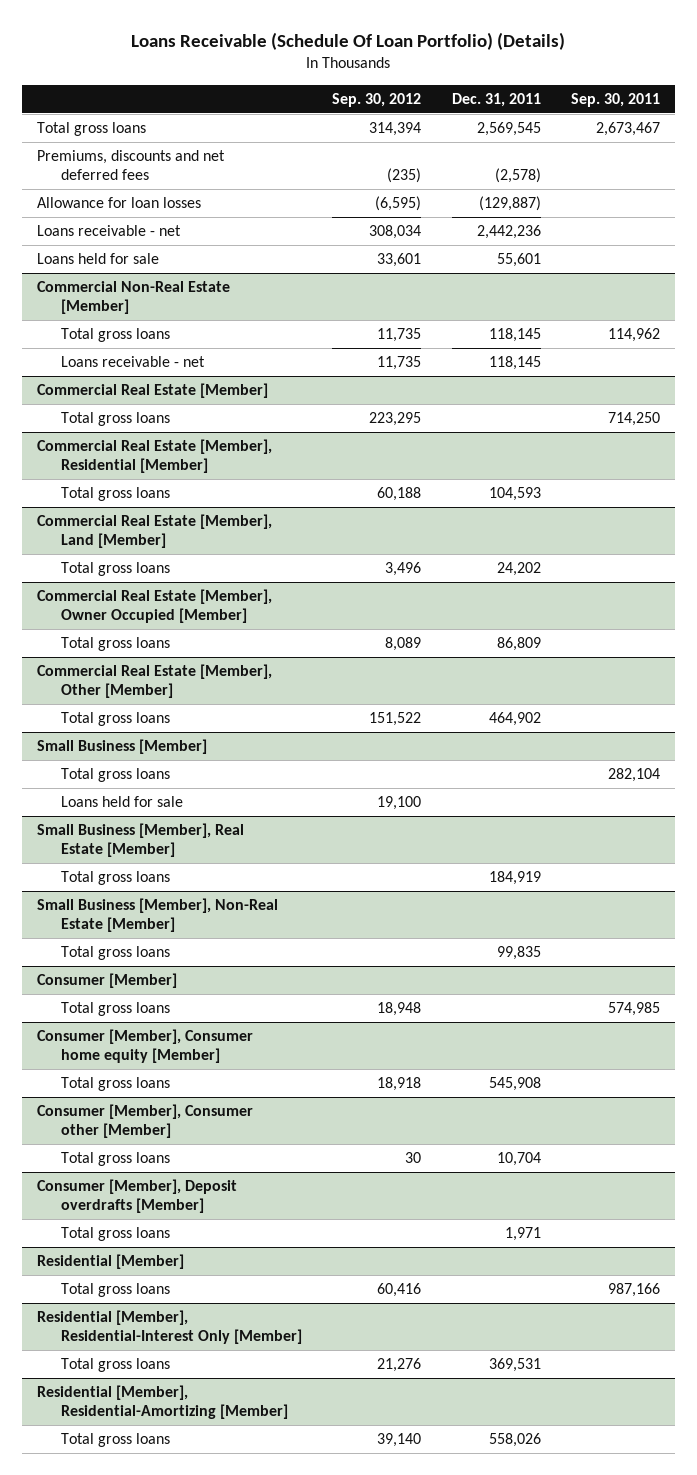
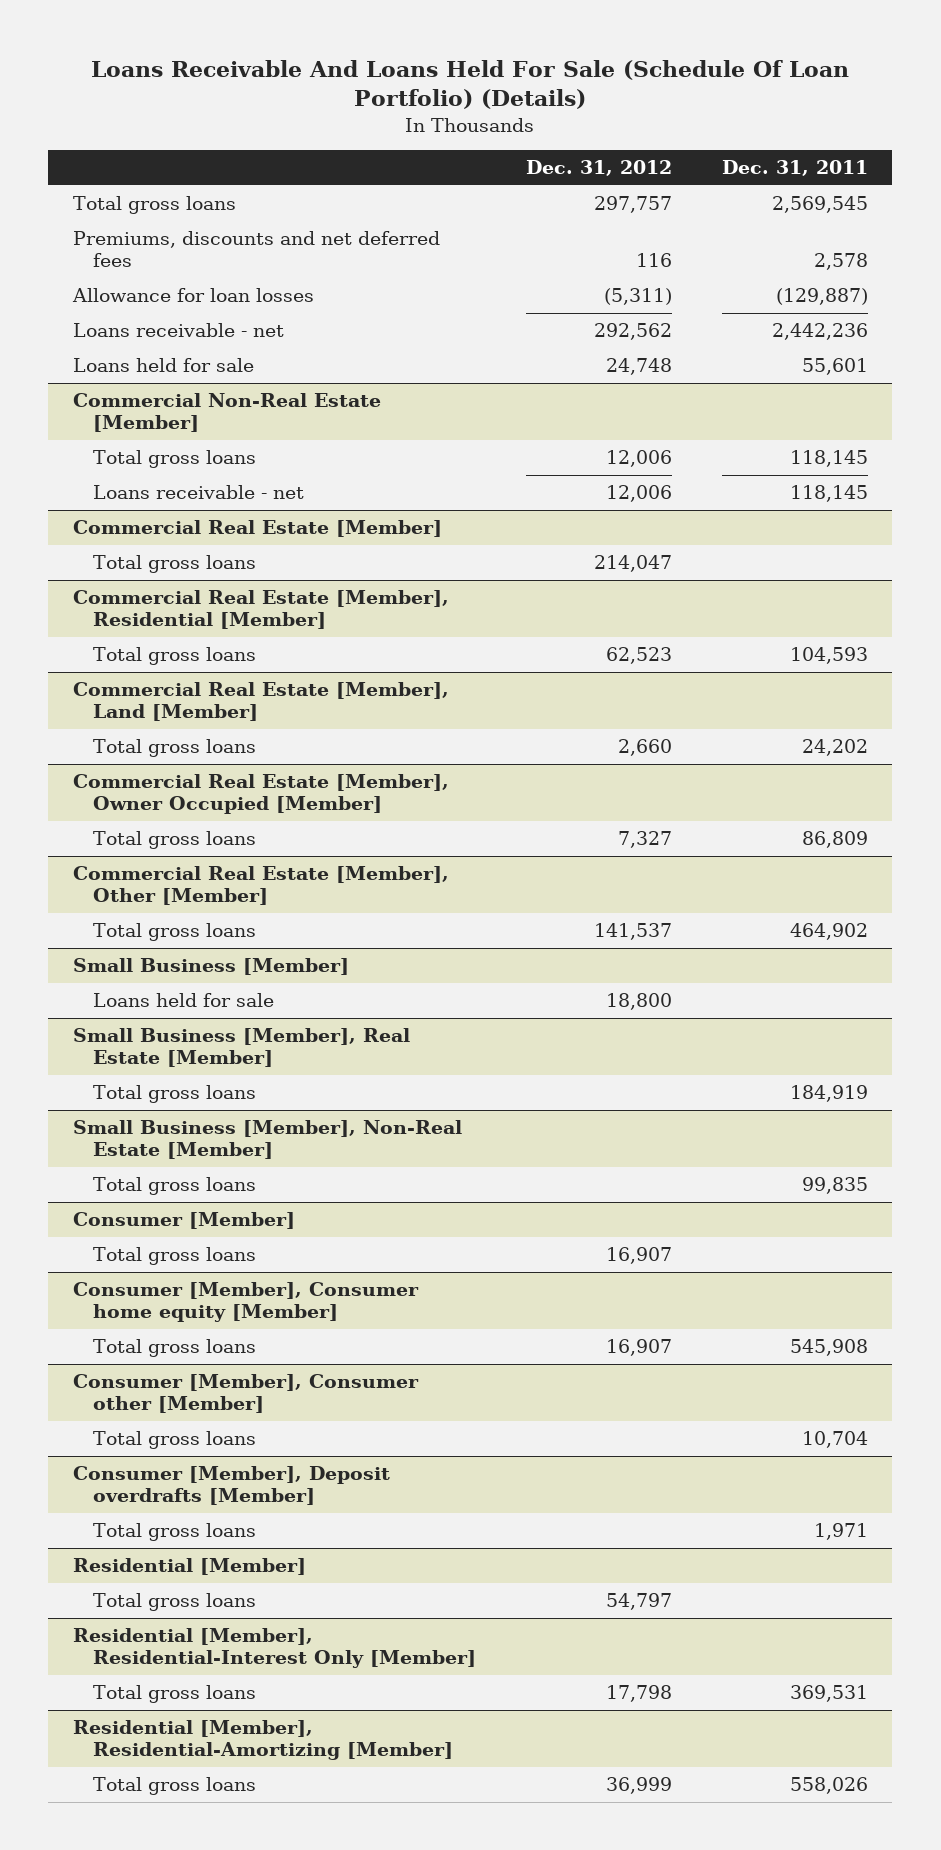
- Loans Receivable (Schedule Of Loan Portfolio) (Details)
+ Loans Receivable And Loans Held For Sale (Schedule Of Loan Portfolio) (Details)
- | Sep. 30, 2012 | Dec. 31, 2011 | Sep. 30, 2011
+ | Dec. 31, 2012 | Dec. 31, 2011
- Premiums, discounts and net deferred fees | (235) | (2,578) |
+ Premiums, discounts and net deferred fees | 116 | 2,578
@ Small Business [Member]
- Total gross loans | | | 282,104

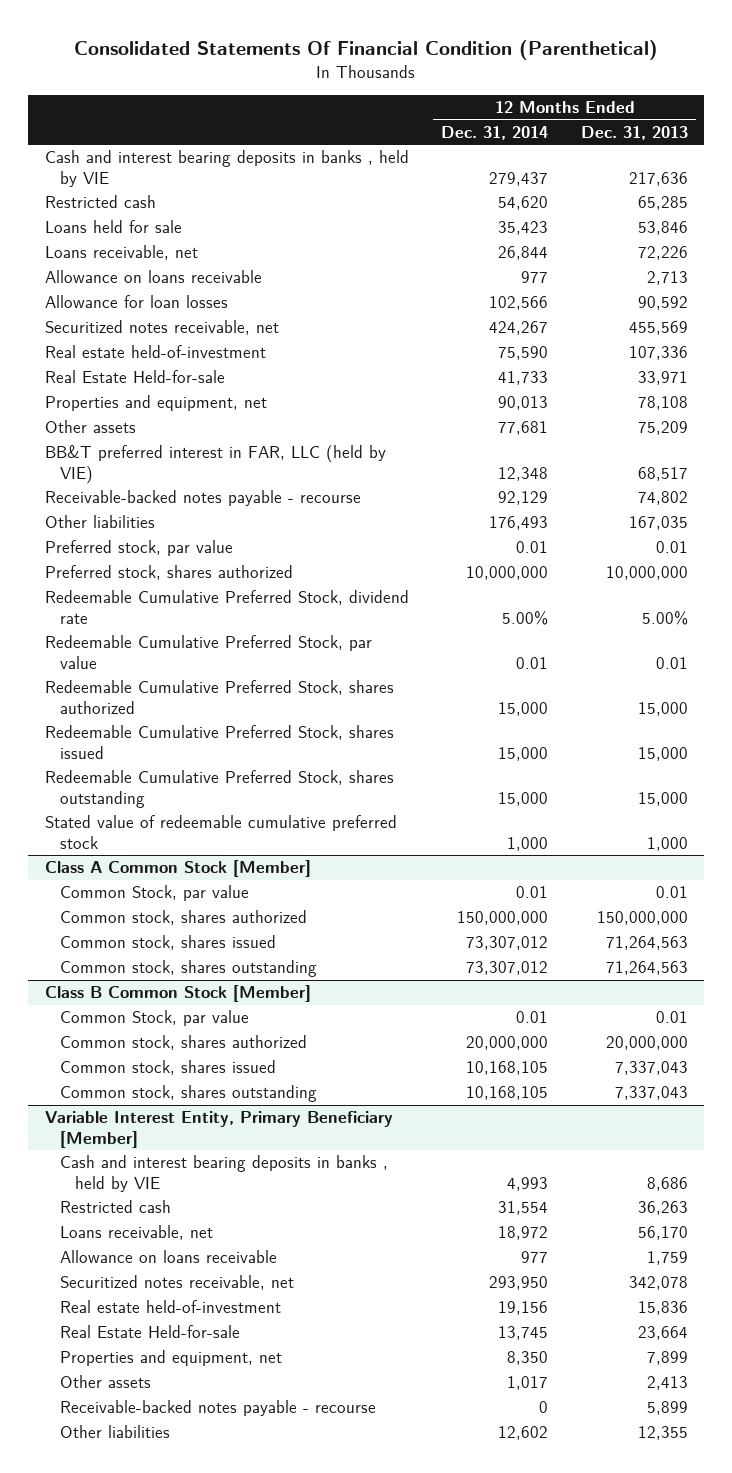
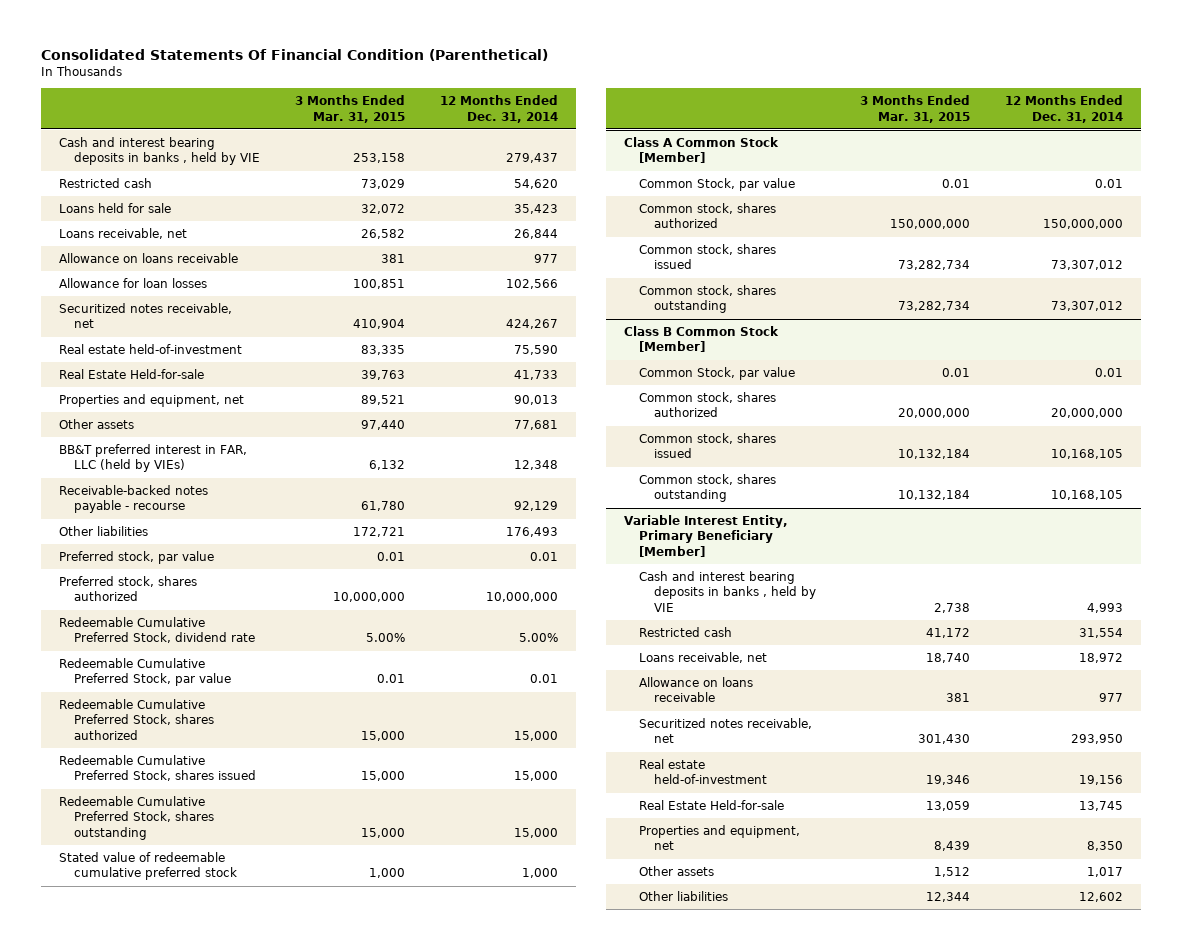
- | 12 Months Ended Dec. 31, 2014 | 12 Months Ended Dec. 31, 2013
+ | 3 Months Ended Mar. 31, 2015 | 12 Months Ended Dec. 31, 2014
- BB&T preferred interest in FAR, LLC (held by VIE) | 12,348 | 68,517
+ BB&T preferred interest in FAR, LLC (held by VIEs) | 6,132 | 12,348
@ Variable Interest Entity, Primary Beneficiary [Member]
- Receivable-backed notes payable - recourse | 0 | 5,899

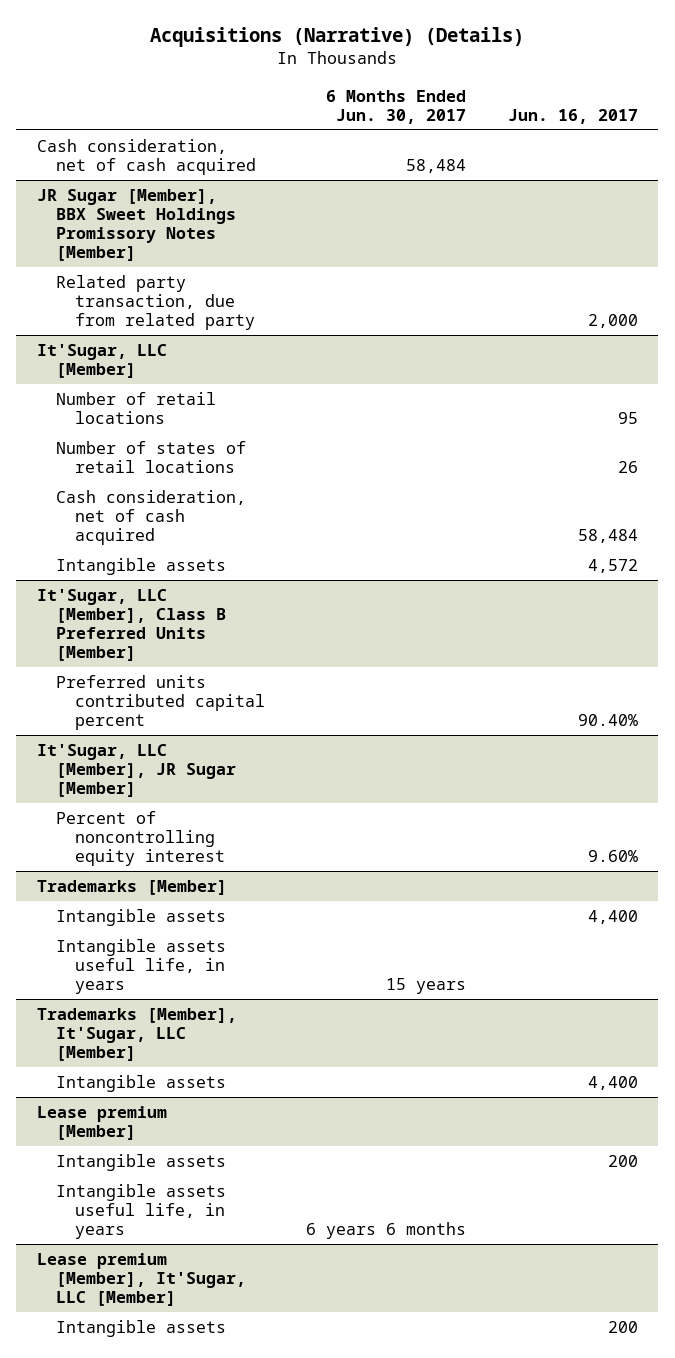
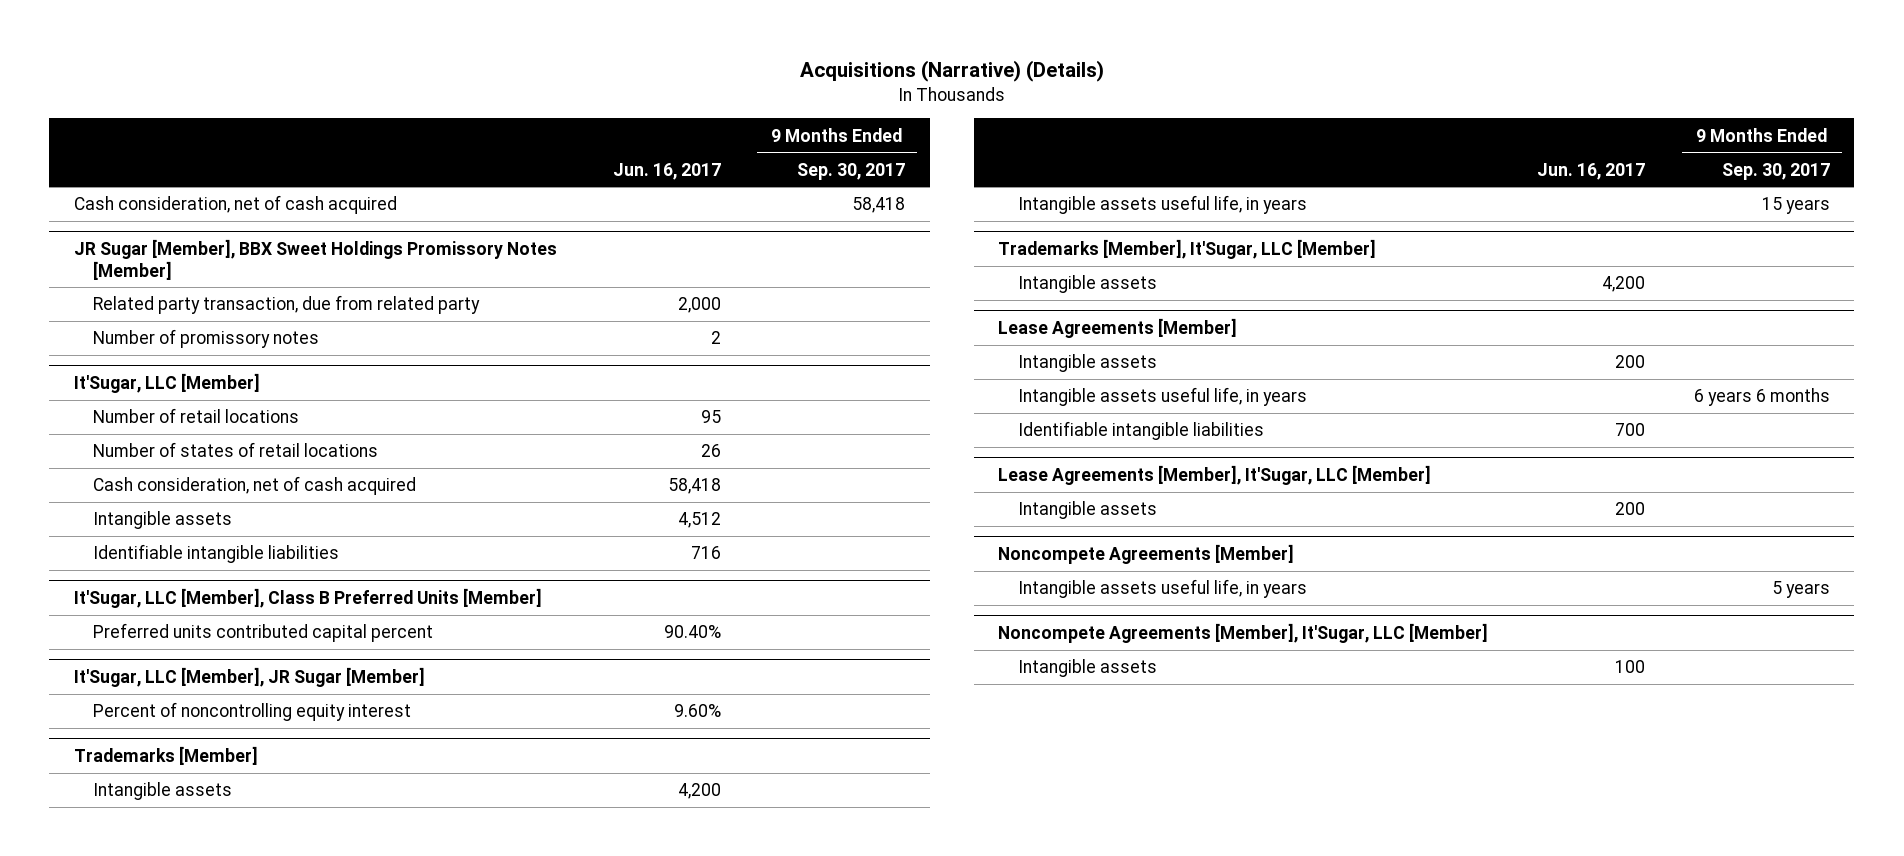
- | 6 Months Ended Jun. 30, 2017 | Jun. 16, 2017
+ | Jun. 16, 2017 | 9 Months Ended Sep. 30, 2017
@ JR Sugar [Member], BBX Sweet Holdings Promissory Notes [Member]
+ Number of promissory notes | 2 |
@ It'Sugar, LLC [Member]
- Cash consideration, net of cash acquired | | 58,484
- Intangible assets | | 4,572
+ Cash consideration, net of cash acquired | 58,418 |
+ Intangible assets | 4,512 |
+ Identifiable intangible liabilities | 716 |
@ Trademarks [Member]
- Intangible assets | | 4,400
+ Intangible assets | 4,200 |
@ Trademarks [Member], It'Sugar, LLC [Member]
- Intangible assets | | 4,400
- Lease premium [Member]
@ Trademarks [Member], It'Sugar, LLC [Member]
+ Intangible assets | 4,200 |
+ Lease Agreements [Member]
- Lease premium [Member], It'Sugar, LLC [Member]
+ Identifiable intangible liabilities | 700 |
+ Lease Agreements [Member], It'Sugar, LLC [Member]
+ Noncompete Agreements [Member]
+ Intangible assets useful life, in years | | 5 years
+ Noncompete Agreements [Member], It'Sugar, LLC [Member]
+ Intangible assets | 100 |

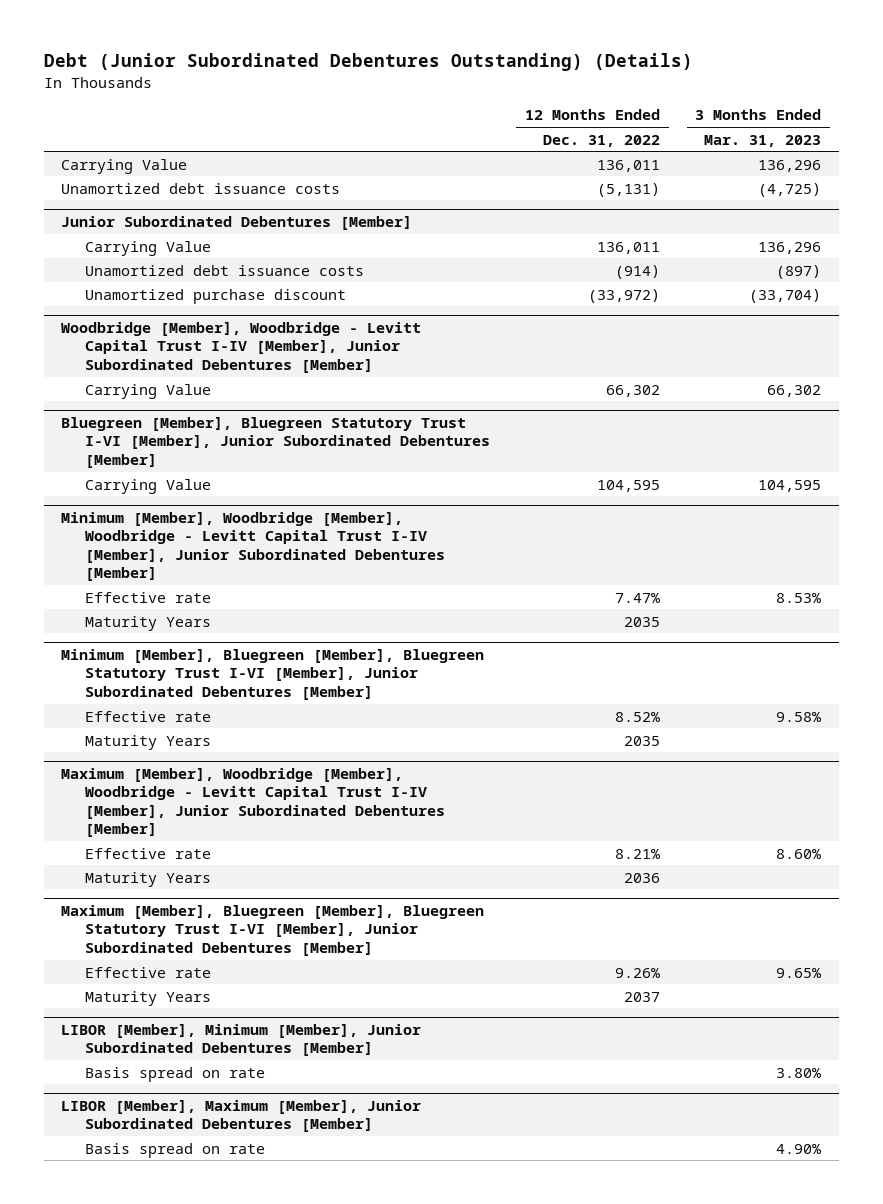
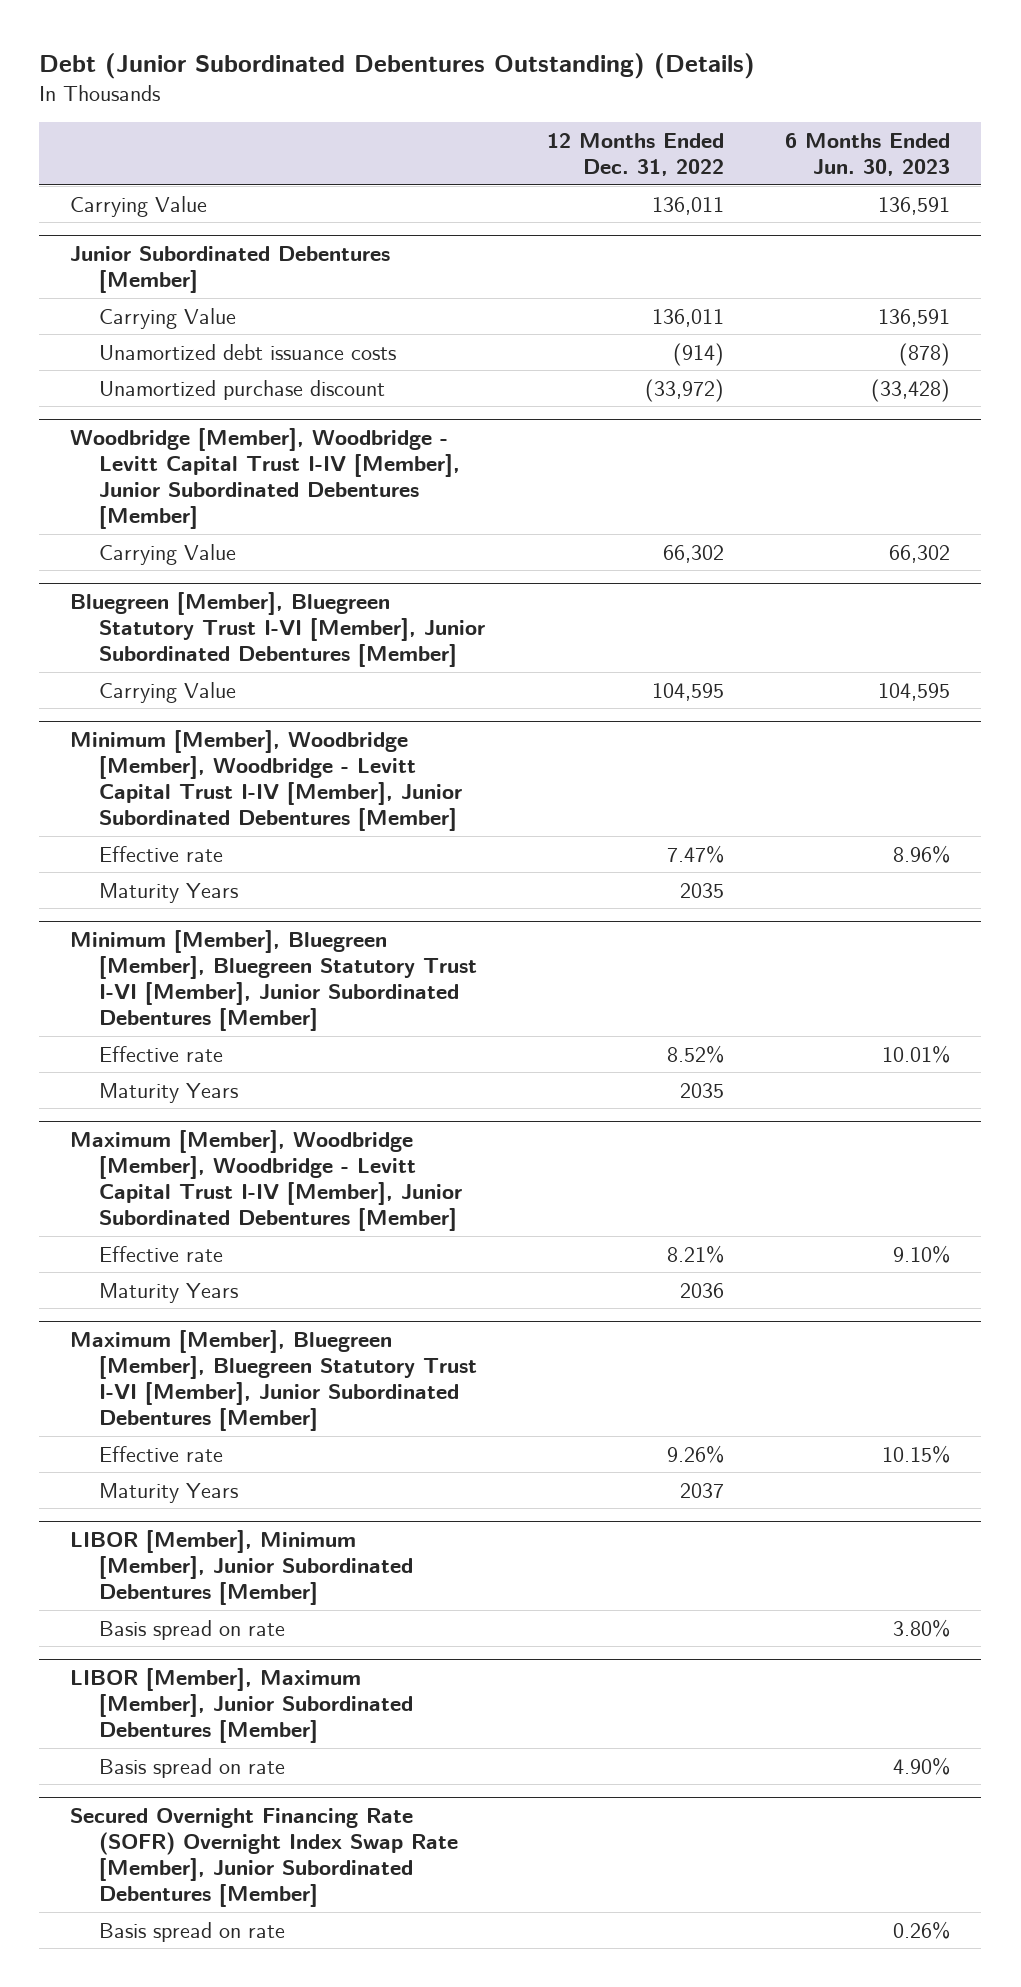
- | 12 Months Ended Dec. 31, 2022 | 3 Months Ended Mar. 31, 2023
+ | 12 Months Ended Dec. 31, 2022 | 6 Months Ended Jun. 30, 2023
- Unamortized debt issuance costs | (5,131) | (4,725)
+ Secured Overnight Financing Rate (SOFR) Overnight Index Swap Rate [Member], Junior Subordinated Debentures [Member]
+ Basis spread on rate | | 0.26%

